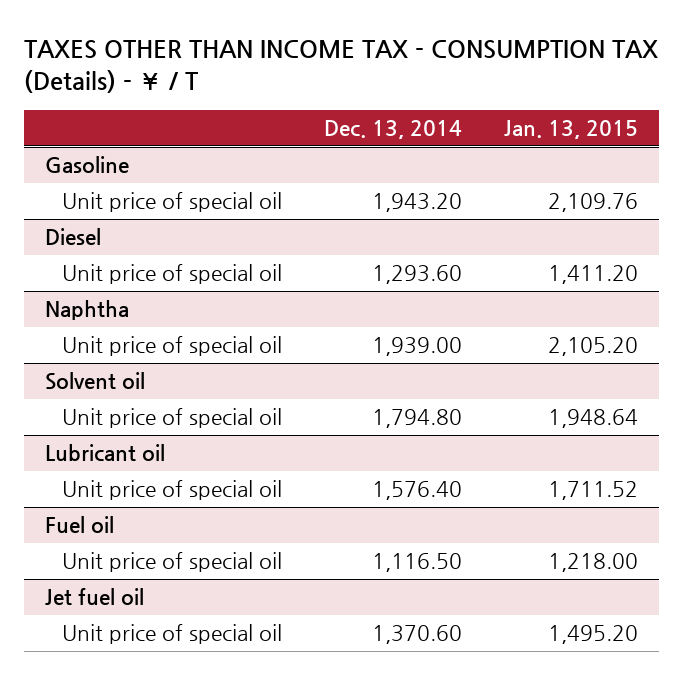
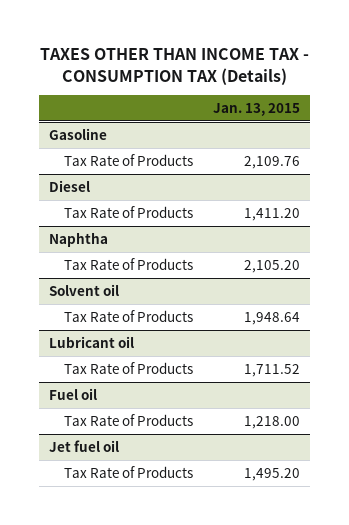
- TAXES OTHER THAN INCOME TAX - CONSUMPTION TAX (Details) - ¥ / T
+ TAXES OTHER THAN INCOME TAX - CONSUMPTION TAX (Details)
- | Dec. 13, 2014 | Jan. 13, 2015
+ | Jan. 13, 2015
@ Gasoline
- Unit price of special oil | 1,943.20 | 2,109.76
+ Tax Rate of Products | 2,109.76
@ Diesel
- Unit price of special oil | 1,293.60 | 1,411.20
+ Tax Rate of Products | 1,411.20
@ Naphtha
- Unit price of special oil | 1,939.00 | 2,105.20
+ Tax Rate of Products | 2,105.20
@ Solvent oil
- Unit price of special oil | 1,794.80 | 1,948.64
+ Tax Rate of Products | 1,948.64
@ Lubricant oil
- Unit price of special oil | 1,576.40 | 1,711.52
+ Tax Rate of Products | 1,711.52
@ Fuel oil
- Unit price of special oil | 1,116.50 | 1,218.00
+ Tax Rate of Products | 1,218.00
@ Jet fuel oil
- Unit price of special oil | 1,370.60 | 1,495.20
+ Tax Rate of Products | 1,495.20

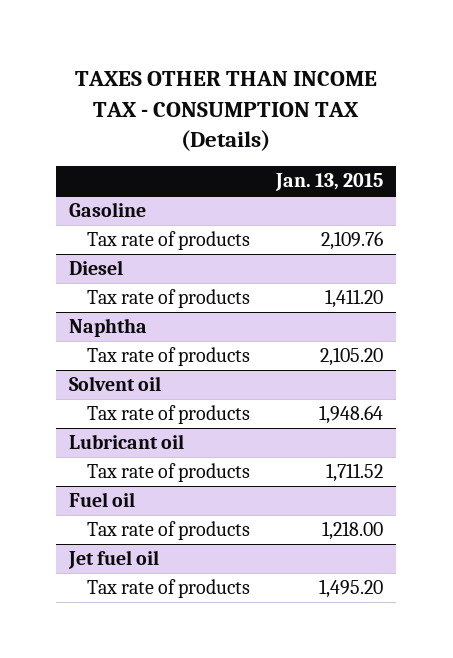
@ Gasoline
- Tax Rate of Products | 2,109.76
+ Tax rate of products | 2,109.76
@ Diesel
- Tax Rate of Products | 1,411.20
+ Tax rate of products | 1,411.20
@ Naphtha
- Tax Rate of Products | 2,105.20
+ Tax rate of products | 2,105.20
@ Solvent oil
- Tax Rate of Products | 1,948.64
+ Tax rate of products | 1,948.64
@ Lubricant oil
- Tax Rate of Products | 1,711.52
+ Tax rate of products | 1,711.52
@ Fuel oil
- Tax Rate of Products | 1,218.00
+ Tax rate of products | 1,218.00
@ Jet fuel oil
- Tax Rate of Products | 1,495.20
+ Tax rate of products | 1,495.20

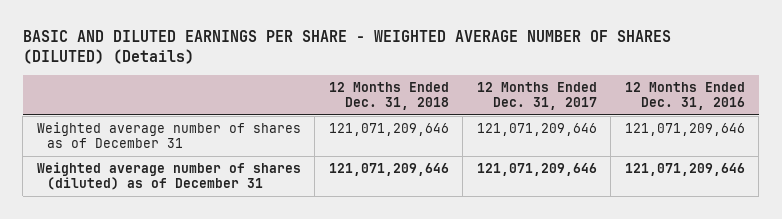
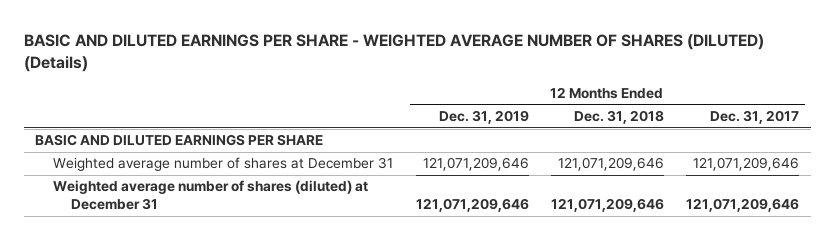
- | 12 Months Ended Dec. 31, 2018 | 12 Months Ended Dec. 31, 2017 | 12 Months Ended Dec. 31, 2016
+ | 12 Months Ended Dec. 31, 2019 | 12 Months Ended Dec. 31, 2018 | 12 Months Ended Dec. 31, 2017
- Weighted average number of shares as of December 31 | 121,071,209,646 | 121,071,209,646 | 121,071,209,646
- Weighted average number of shares (diluted) as of December 31 | 121,071,209,646 | 121,071,209,646 | 121,071,209,646
+ BASIC AND DILUTED EARNINGS PER SHARE
+ Weighted average number of shares at December 31 | 121,071,209,646 | 121,071,209,646 | 121,071,209,646
+ Weighted average number of shares (diluted) at December 31 | 121,071,209,646 | 121,071,209,646 | 121,071,209,646

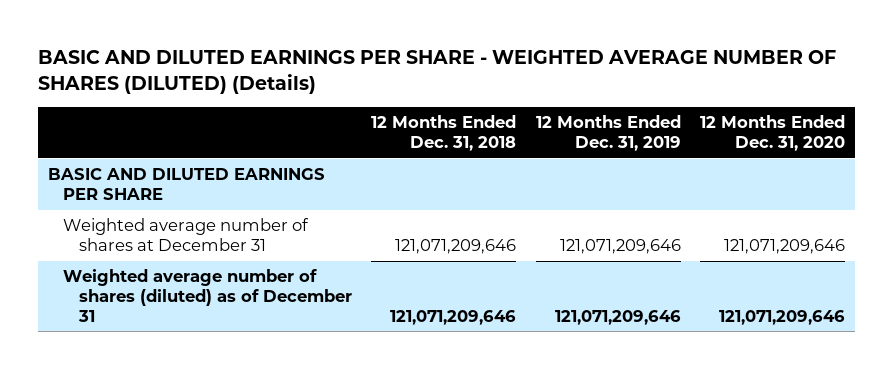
- | 12 Months Ended Dec. 31, 2019 | 12 Months Ended Dec. 31, 2018 | 12 Months Ended Dec. 31, 2017
+ | 12 Months Ended Dec. 31, 2018 | 12 Months Ended Dec. 31, 2019 | 12 Months Ended Dec. 31, 2020
- Weighted average number of shares (diluted) at December 31 | 121,071,209,646 | 121,071,209,646 | 121,071,209,646
+ Weighted average number of shares (diluted) as of December 31 | 121,071,209,646 | 121,071,209,646 | 121,071,209,646

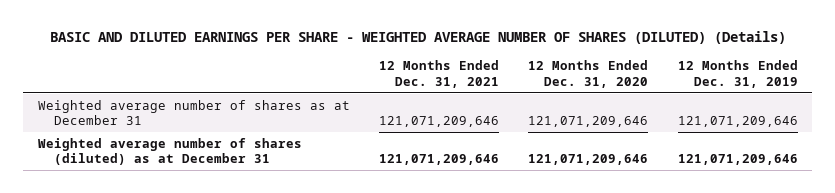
- | 12 Months Ended Dec. 31, 2018 | 12 Months Ended Dec. 31, 2019 | 12 Months Ended Dec. 31, 2020
+ | 12 Months Ended Dec. 31, 2021 | 12 Months Ended Dec. 31, 2020 | 12 Months Ended Dec. 31, 2019
- BASIC AND DILUTED EARNINGS PER SHARE
- Weighted average number of shares at December 31 | 121,071,209,646 | 121,071,209,646 | 121,071,209,646
- Weighted average number of shares (diluted) as of December 31 | 121,071,209,646 | 121,071,209,646 | 121,071,209,646
+ Weighted average number of shares as at December 31 | 121,071,209,646 | 121,071,209,646 | 121,071,209,646
+ Weighted average number of shares (diluted) as at December 31 | 121,071,209,646 | 121,071,209,646 | 121,071,209,646

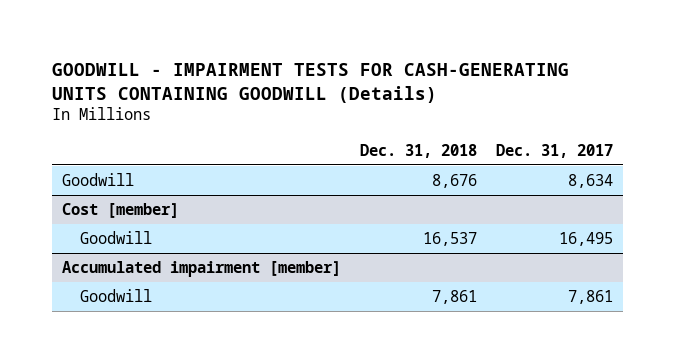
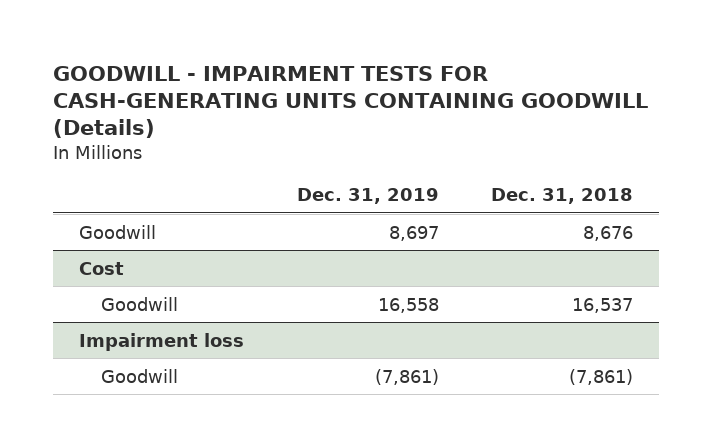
- | Dec. 31, 2018 | Dec. 31, 2017
+ | Dec. 31, 2019 | Dec. 31, 2018
- Cost [member]
+ Cost
- Accumulated impairment [member]
- Goodwill | 7,861 | 7,861
+ Impairment loss
+ Goodwill | (7,861) | (7,861)

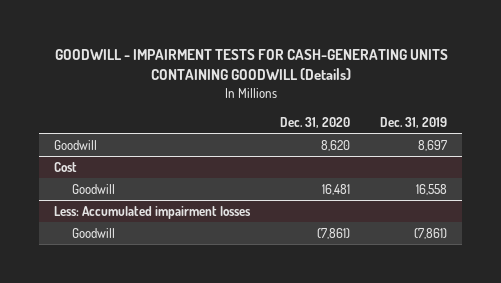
- | Dec. 31, 2019 | Dec. 31, 2018
+ | Dec. 31, 2020 | Dec. 31, 2019
- Impairment loss
+ Less: Accumulated impairment losses

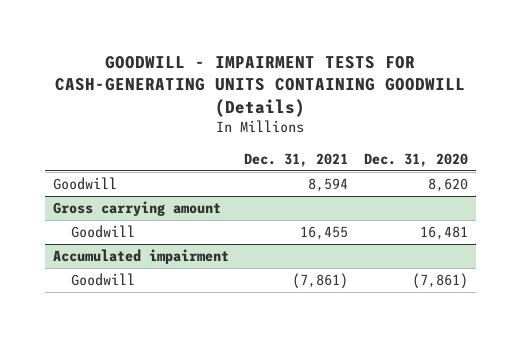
- | Dec. 31, 2020 | Dec. 31, 2019
+ | Dec. 31, 2021 | Dec. 31, 2020
- Cost
+ Gross carrying amount
- Less: Accumulated impairment losses
+ Accumulated impairment

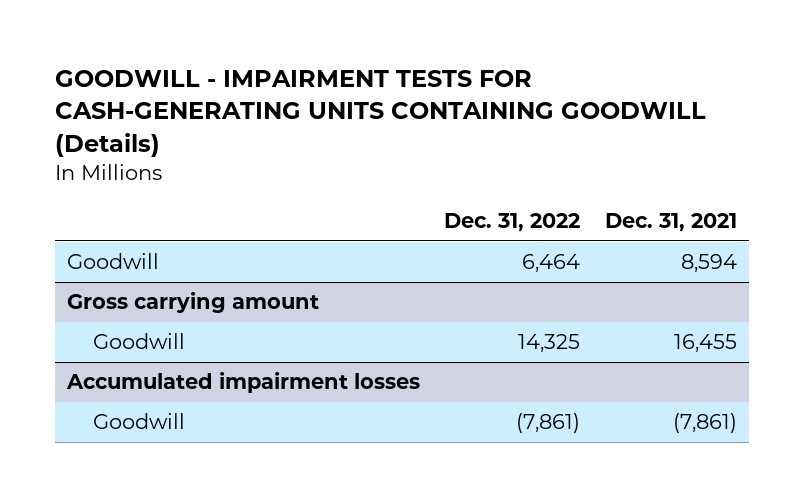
- | Dec. 31, 2021 | Dec. 31, 2020
+ | Dec. 31, 2022 | Dec. 31, 2021
- Accumulated impairment
+ Accumulated impairment losses

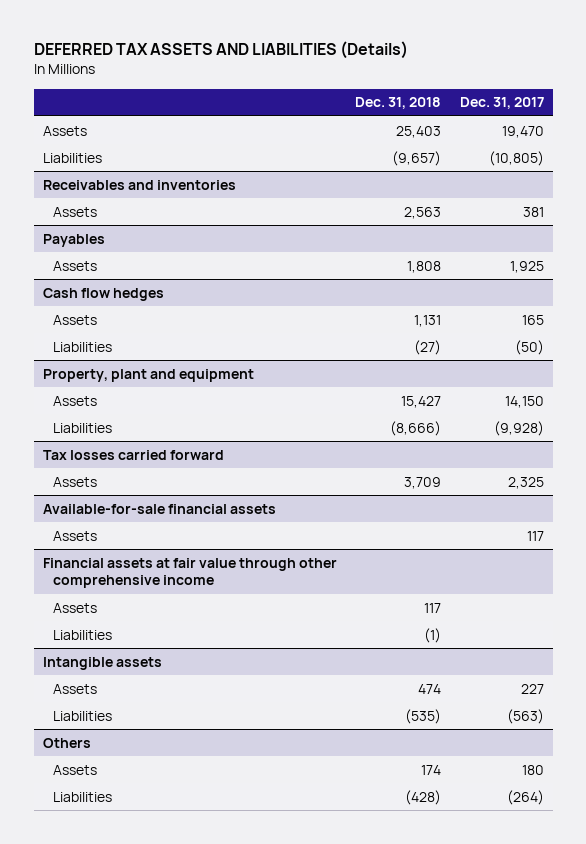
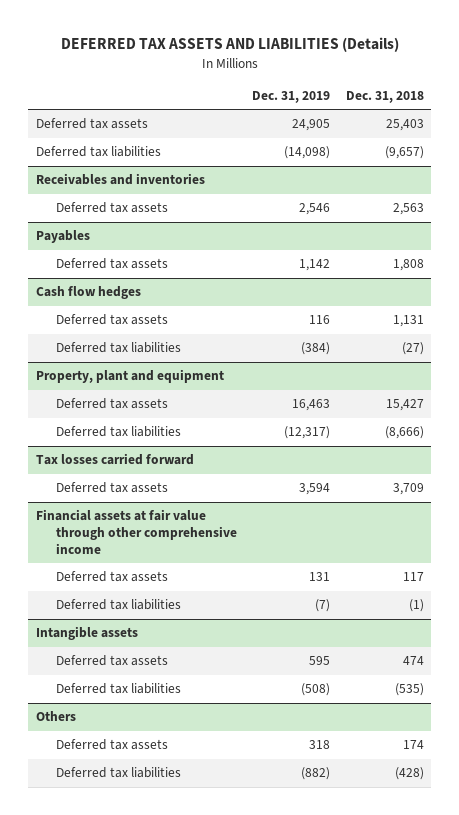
- | Dec. 31, 2018 | Dec. 31, 2017
+ | Dec. 31, 2019 | Dec. 31, 2018
- Assets | 25,403 | 19,470
- Liabilities | (9,657) | (10,805)
+ Deferred tax assets | 24,905 | 25,403
+ Deferred tax liabilities | (14,098) | (9,657)
@ Receivables and inventories
- Assets | 2,563 | 381
+ Deferred tax assets | 2,546 | 2,563
@ Payables
- Assets | 1,808 | 1,925
+ Deferred tax assets | 1,142 | 1,808
@ Cash flow hedges
- Assets | 1,131 | 165
- Liabilities | (27) | (50)
+ Deferred tax assets | 116 | 1,131
+ Deferred tax liabilities | (384) | (27)
@ Property, plant and equipment
- Assets | 15,427 | 14,150
- Liabilities | (8,666) | (9,928)
+ Deferred tax assets | 16,463 | 15,427
+ Deferred tax liabilities | (12,317) | (8,666)
@ Tax losses carried forward
- Assets | 3,709 | 2,325
- Available-for-sale financial assets
- Assets | | 117
@ Tax losses carried forward
+ Deferred tax assets | 3,594 | 3,709
@ Financial assets at fair value through other comprehensive income
- Assets | 117 |
- Liabilities | (1) |
+ Deferred tax assets | 131 | 117
+ Deferred tax liabilities | (7) | (1)
@ Intangible assets
- Assets | 474 | 227
- Liabilities | (535) | (563)
+ Deferred tax assets | 595 | 474
+ Deferred tax liabilities | (508) | (535)
@ Others
- Assets | 174 | 180
- Liabilities | (428) | (264)
+ Deferred tax assets | 318 | 174
+ Deferred tax liabilities | (882) | (428)

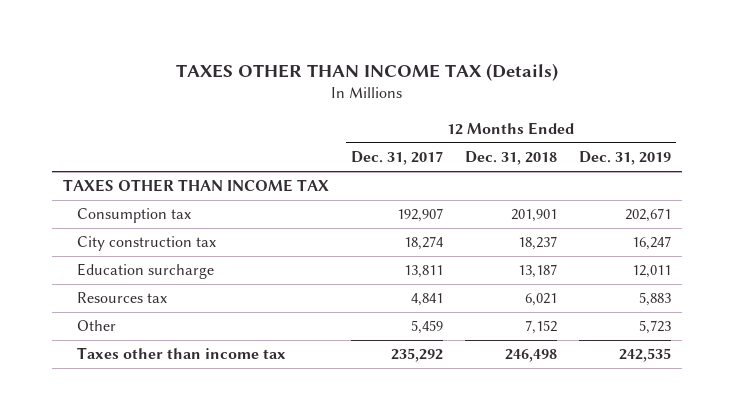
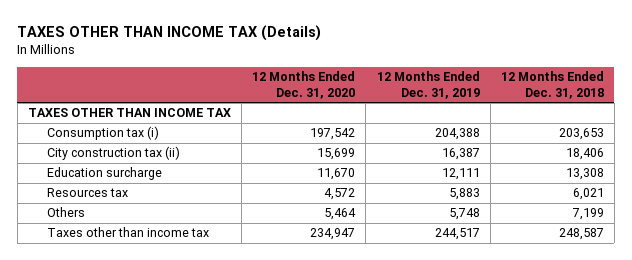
- | 12 Months Ended Dec. 31, 2017 | 12 Months Ended Dec. 31, 2018 | 12 Months Ended Dec. 31, 2019
+ | 12 Months Ended Dec. 31, 2020 | 12 Months Ended Dec. 31, 2019 | 12 Months Ended Dec. 31, 2018
- Consumption tax | 192,907 | 201,901 | 202,671
- City construction tax | 18,274 | 18,237 | 16,247
- Education surcharge | 13,811 | 13,187 | 12,011
+ Consumption tax (i) | 197,542 | 204,388 | 203,653
+ City construction tax (ii) | 15,699 | 16,387 | 18,406
+ Education surcharge | 11,670 | 12,111 | 13,308
- Other | 5,459 | 7,152 | 5,723
- Taxes other than income tax | 235,292 | 246,498 | 242,535
+ Others | 5,464 | 5,748 | 7,199
+ Taxes other than income tax | 234,947 | 244,517 | 248,587

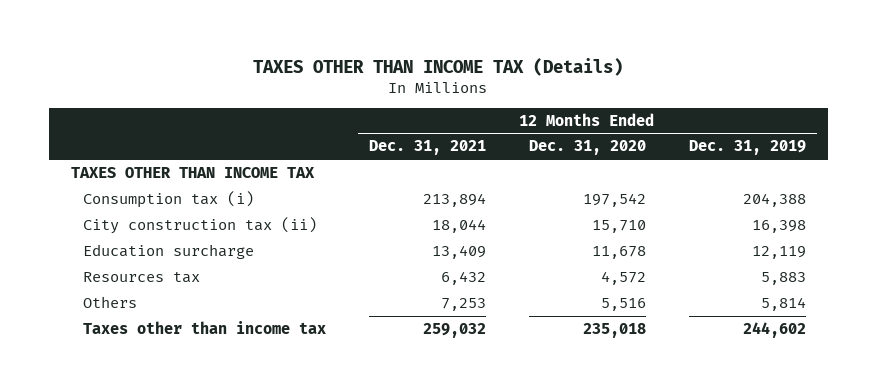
- | 12 Months Ended Dec. 31, 2020 | 12 Months Ended Dec. 31, 2019 | 12 Months Ended Dec. 31, 2018
+ | 12 Months Ended Dec. 31, 2021 | 12 Months Ended Dec. 31, 2020 | 12 Months Ended Dec. 31, 2019
- City construction tax (ii) | 15,699 | 16,387 | 18,406
- Education surcharge | 11,670 | 12,111 | 13,308
+ City construction tax (ii) | 18,044 | 15,710 | 16,398
+ Education surcharge | 13,409 | 11,678 | 12,119
- Others | 5,464 | 5,748 | 7,199
- Taxes other than income tax | 234,947 | 244,517 | 248,587
+ Others | 7,253 | 5,516 | 5,814
+ Taxes other than income tax | 259,032 | 235,018 | 244,602

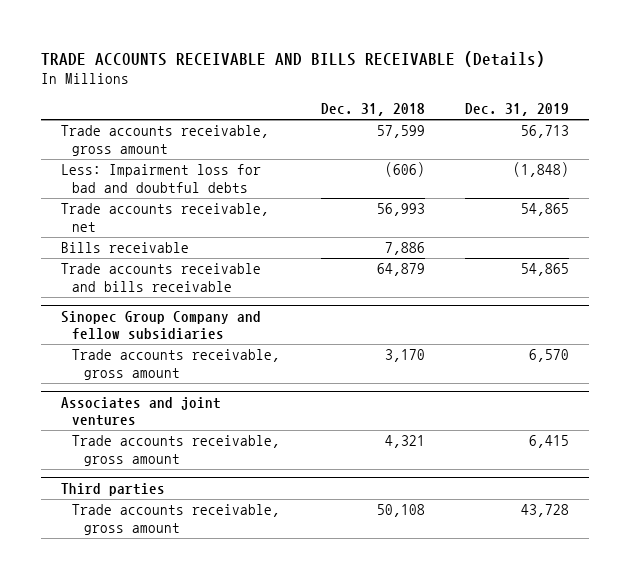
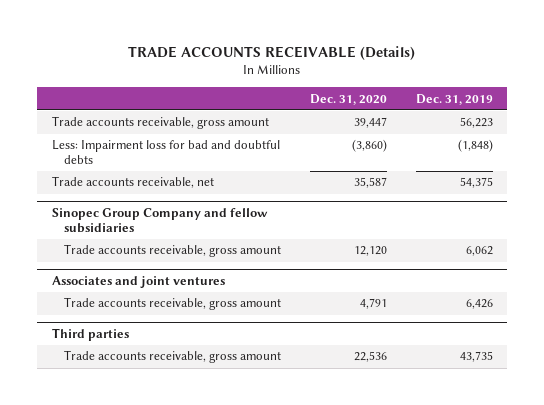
- TRADE ACCOUNTS RECEIVABLE AND BILLS RECEIVABLE (Details)
+ TRADE ACCOUNTS RECEIVABLE (Details)
- | Dec. 31, 2018 | Dec. 31, 2019
+ | Dec. 31, 2020 | Dec. 31, 2019
- Trade accounts receivable, gross amount | 57,599 | 56,713
+ Trade accounts receivable, gross amount | 39,447 | 56,223
- Trade accounts receivable, net | 56,993 | 54,865
- Bills receivable | 7,886 |
- Trade accounts receivable and bills receivable | 64,879 | 54,865
+ Trade accounts receivable, net | 35,587 | 54,375
@ Sinopec Group Company and fellow subsidiaries
- Trade accounts receivable, gross amount | 3,170 | 6,570
+ Trade accounts receivable, gross amount | 12,120 | 6,062
@ Associates and joint ventures
- Trade accounts receivable, gross amount | 4,321 | 6,415
+ Trade accounts receivable, gross amount | 4,791 | 6,426
@ Third parties
- Trade accounts receivable, gross amount | 50,108 | 43,728
+ Trade accounts receivable, gross amount | 22,536 | 43,735

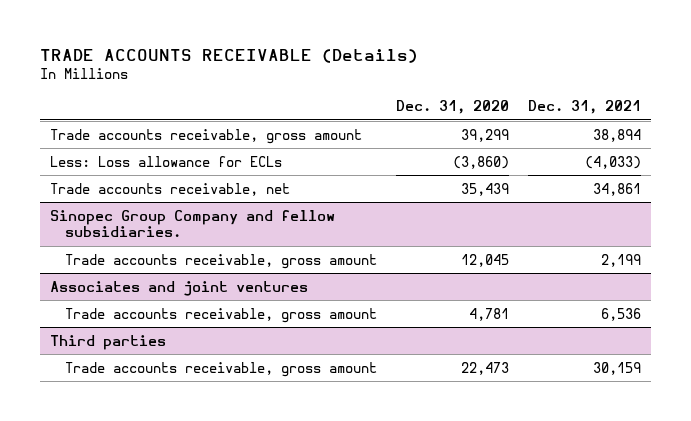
- | Dec. 31, 2020 | Dec. 31, 2019
+ | Dec. 31, 2020 | Dec. 31, 2021
- Trade accounts receivable, gross amount | 39,447 | 56,223
- Less: Impairment loss for bad and doubtful debts | (3,860) | (1,848)
- Trade accounts receivable, net | 35,587 | 54,375
- Sinopec Group Company and fellow subsidiaries
- Trade accounts receivable, gross amount | 12,120 | 6,062
+ Trade accounts receivable, gross amount | 39,299 | 38,894
+ Less: Loss allowance for ECLs | (3,860) | (4,033)
+ Trade accounts receivable, net | 35,439 | 34,861
+ Sinopec Group Company and fellow subsidiaries.
+ Trade accounts receivable, gross amount | 12,045 | 2,199
@ Associates and joint ventures
- Trade accounts receivable, gross amount | 4,791 | 6,426
+ Trade accounts receivable, gross amount | 4,781 | 6,536
@ Third parties
- Trade accounts receivable, gross amount | 22,536 | 43,735
+ Trade accounts receivable, gross amount | 22,473 | 30,159

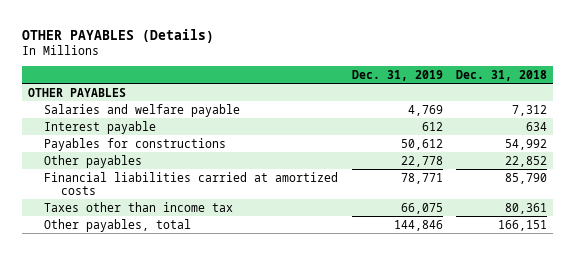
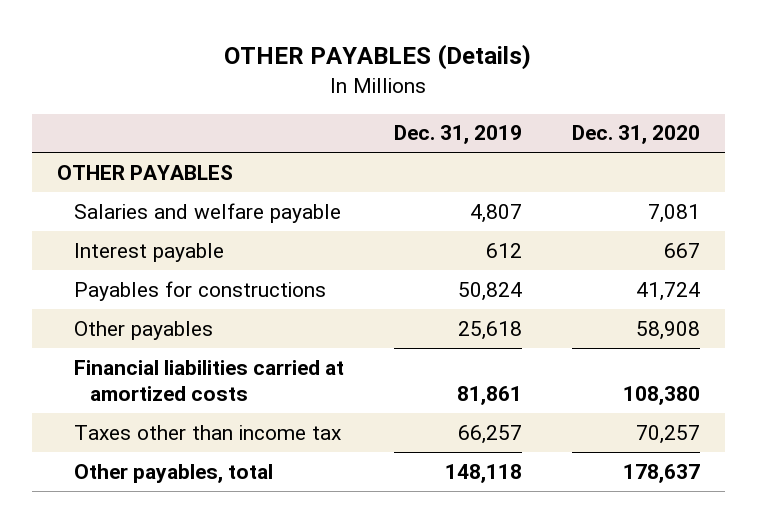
- | Dec. 31, 2019 | Dec. 31, 2018
+ | Dec. 31, 2019 | Dec. 31, 2020
- Salaries and welfare payable | 4,769 | 7,312
+ Salaries and welfare payable | 4,807 | 7,081
- Payables for constructions | 50,612 | 54,992
- Other payables | 22,778 | 22,852
- Financial liabilities carried at amortized costs | 78,771 | 85,790
- Taxes other than income tax | 66,075 | 80,361
- Other payables, total | 144,846 | 166,151
+ Payables for constructions | 50,824 | 41,724
+ Other payables | 25,618 | 58,908
+ Financial liabilities carried at amortized costs | 81,861 | 108,380
+ Taxes other than income tax | 66,257 | 70,257
+ Other payables, total | 148,118 | 178,637

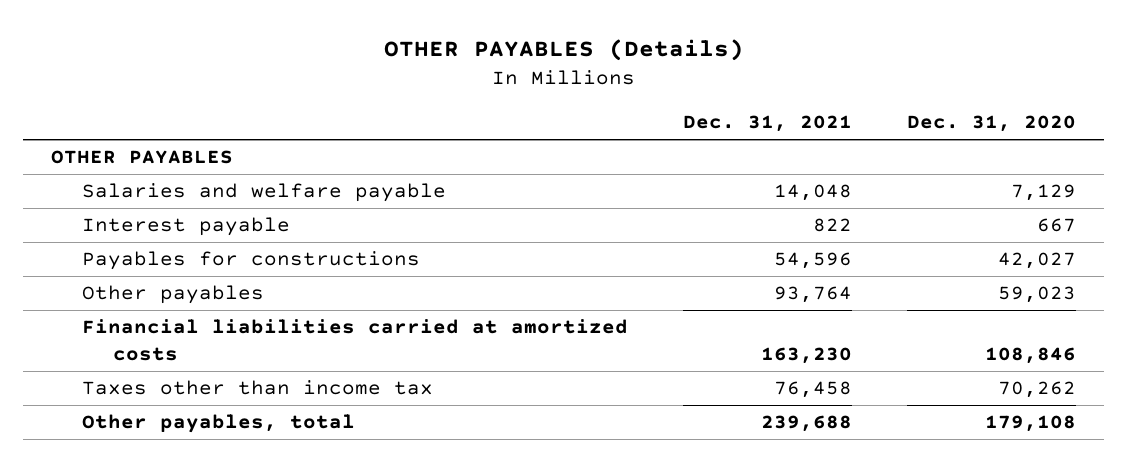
- | Dec. 31, 2019 | Dec. 31, 2020
+ | Dec. 31, 2021 | Dec. 31, 2020
- Salaries and welfare payable | 4,807 | 7,081
+ Salaries and welfare payable | 14,048 | 7,129
- Payables for constructions | 50,824 | 41,724
- Other payables | 25,618 | 58,908
- Financial liabilities carried at amortized costs | 81,861 | 108,380
- Taxes other than income tax | 66,257 | 70,257
- Other payables, total | 148,118 | 178,637
+ Payables for constructions | 54,596 | 42,027
+ Other payables | 93,764 | 59,023
+ Financial liabilities carried at amortized costs | 163,230 | 108,846
+ Taxes other than income tax | 76,458 | 70,262
+ Other payables, total | 239,688 | 179,108

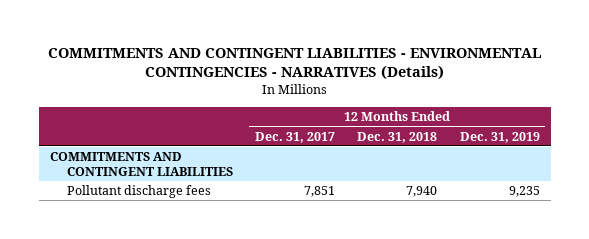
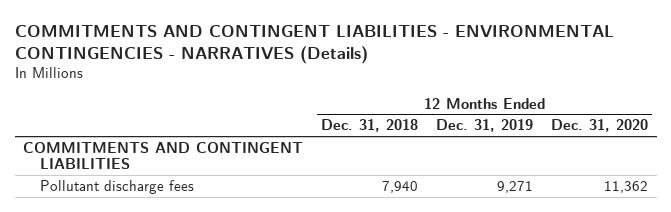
- | 12 Months Ended Dec. 31, 2017 | 12 Months Ended Dec. 31, 2018 | 12 Months Ended Dec. 31, 2019
+ | 12 Months Ended Dec. 31, 2018 | 12 Months Ended Dec. 31, 2019 | 12 Months Ended Dec. 31, 2020
- Pollutant discharge fees | 7,851 | 7,940 | 9,235
+ Pollutant discharge fees | 7,940 | 9,271 | 11,362

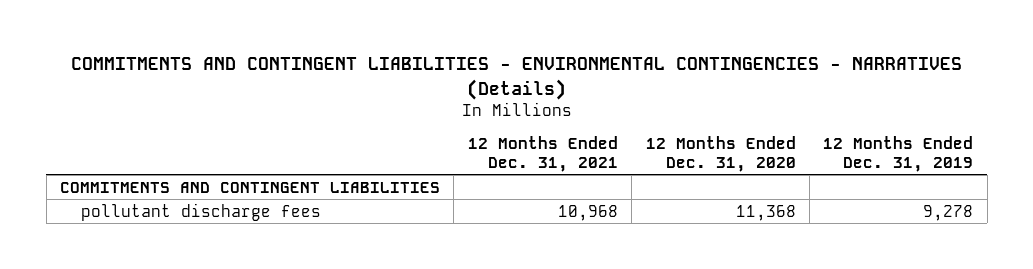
- | 12 Months Ended Dec. 31, 2018 | 12 Months Ended Dec. 31, 2019 | 12 Months Ended Dec. 31, 2020
+ | 12 Months Ended Dec. 31, 2021 | 12 Months Ended Dec. 31, 2020 | 12 Months Ended Dec. 31, 2019
- Pollutant discharge fees | 7,940 | 9,271 | 11,362
+ pollutant discharge fees | 10,968 | 11,368 | 9,278

